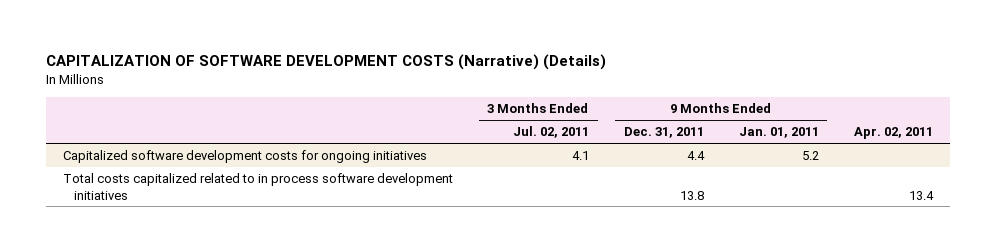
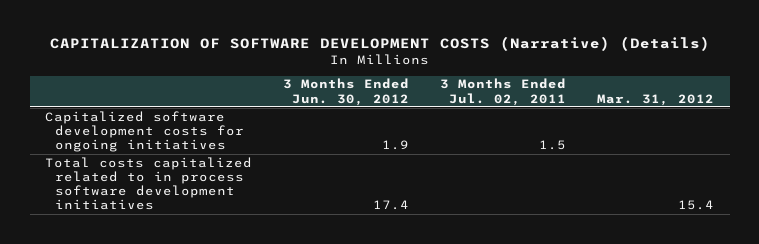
- | 3 Months Ended Jul. 02, 2011 | 9 Months Ended Dec. 31, 2011 | 9 Months Ended Jan. 01, 2011 | Apr. 02, 2011
+ | 3 Months Ended Jun. 30, 2012 | 3 Months Ended Jul. 02, 2011 | Mar. 31, 2012
- Capitalized software development costs for ongoing initiatives | 4.1 | 4.4 | 5.2 |
+ Capitalized software development costs for ongoing initiatives | 1.9 | 1.5 |

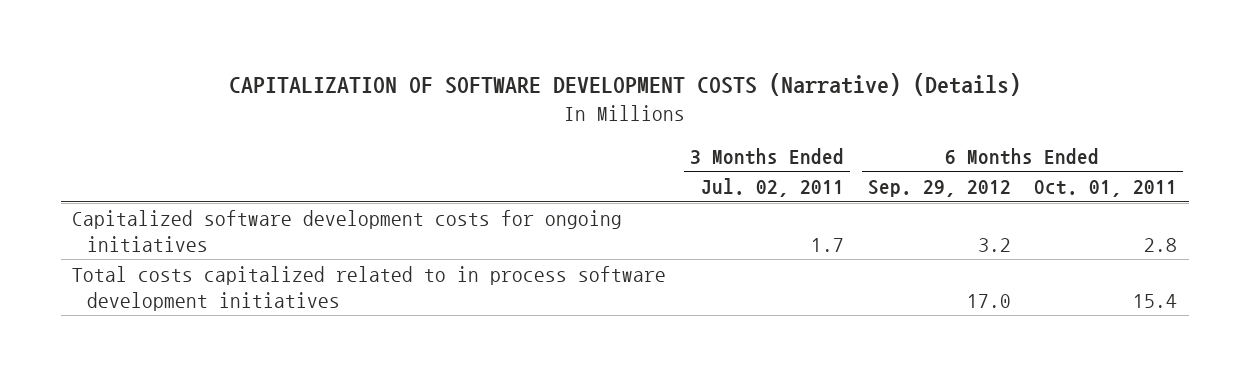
- | 3 Months Ended Jun. 30, 2012 | 3 Months Ended Jul. 02, 2011 | Mar. 31, 2012
+ | 3 Months Ended Jul. 02, 2011 | 6 Months Ended Sep. 29, 2012 | 6 Months Ended Oct. 01, 2011
- Capitalized software development costs for ongoing initiatives | 1.9 | 1.5 |
+ Capitalized software development costs for ongoing initiatives | 1.7 | 3.2 | 2.8

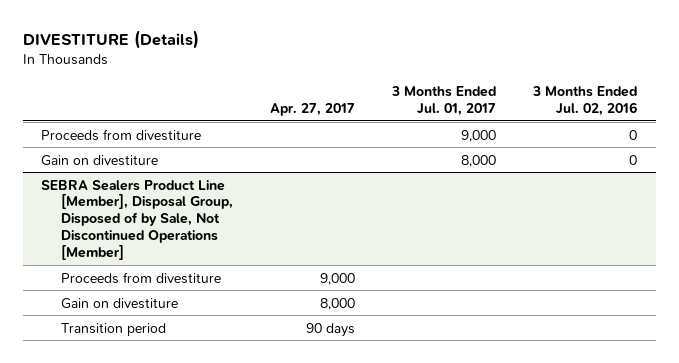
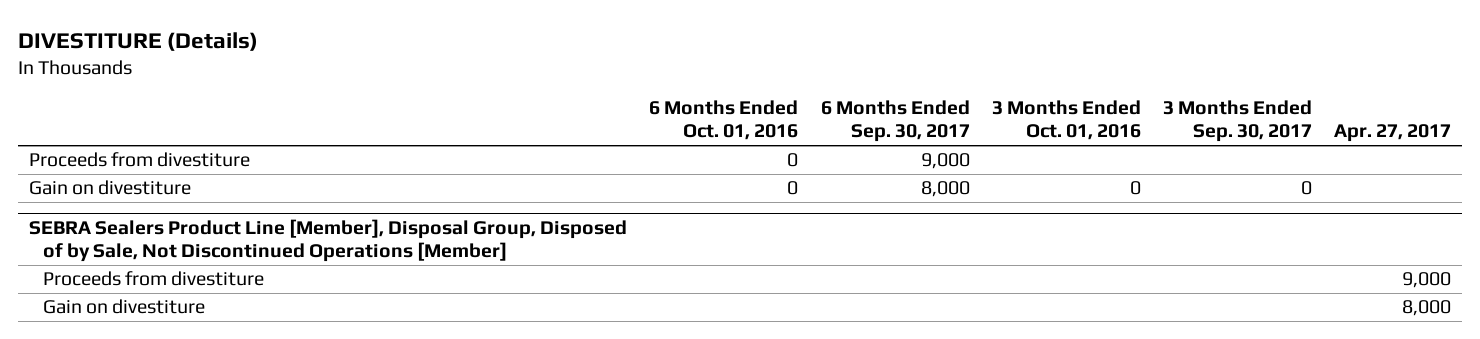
- | Apr. 27, 2017 | 3 Months Ended Jul. 01, 2017 | 3 Months Ended Jul. 02, 2016
+ | 6 Months Ended Oct. 01, 2016 | 6 Months Ended Sep. 30, 2017 | 3 Months Ended Oct. 01, 2016 | 3 Months Ended Sep. 30, 2017 | Apr. 27, 2017
@ SEBRA Sealers Product Line [Member], Disposal Group, Disposed of by Sale, Not Discontinued Operations [Member]
- Transition period | 90 days | |

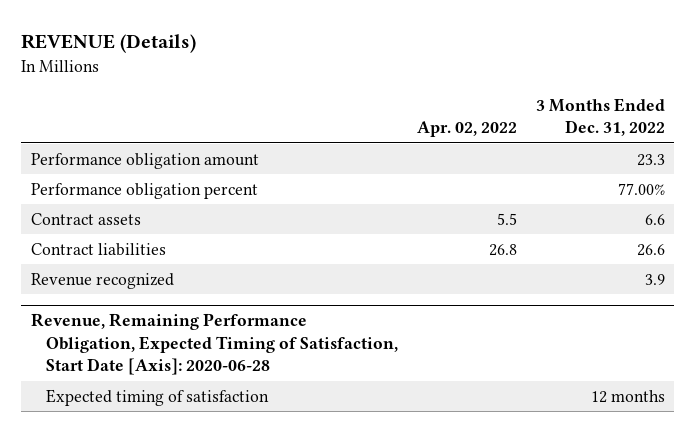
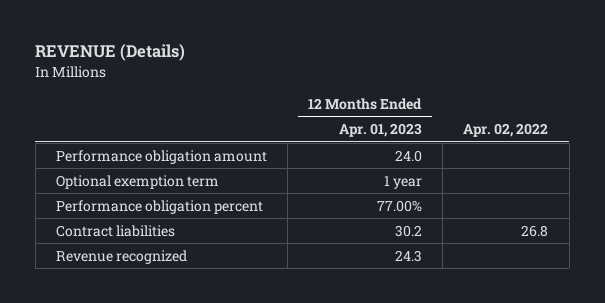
- | Apr. 02, 2022 | 3 Months Ended Dec. 31, 2022
+ | 12 Months Ended Apr. 01, 2023 | Apr. 02, 2022
+ Optional exemption term | 1 year |
- Contract assets | 5.5 | 6.6
- Revenue, Remaining Performance Obligation, Expected Timing of Satisfaction, Start Date [Axis]: 2020-06-28
- Expected timing of satisfaction | | 12 months

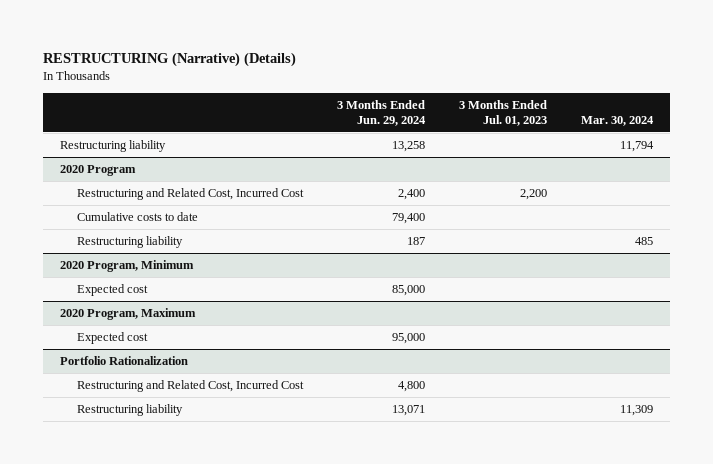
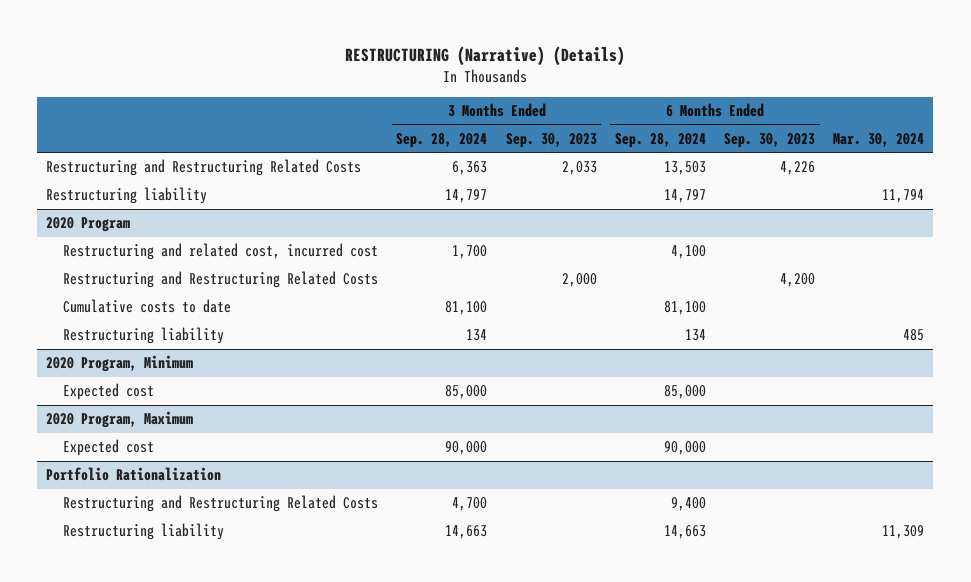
- | 3 Months Ended Jun. 29, 2024 | 3 Months Ended Jul. 01, 2023 | Mar. 30, 2024
+ | 3 Months Ended Sep. 28, 2024 | 3 Months Ended Sep. 30, 2023 | 6 Months Ended Sep. 28, 2024 | 6 Months Ended Sep. 30, 2023 | Mar. 30, 2024
+ Restructuring and Restructuring Related Costs | 6,363 | 2,033 | 13,503 | 4,226 |
@ 2020 Program
- Restructuring and Related Cost, Incurred Cost | 2,400 | 2,200 |
+ Restructuring and related cost, incurred cost | 1,700 | | 4,100 | |
+ Restructuring and Restructuring Related Costs | | 2,000 | | 4,200 |
@ Portfolio Rationalization
- Restructuring and Related Cost, Incurred Cost | 4,800 | |
+ Restructuring and Restructuring Related Costs | 4,700 | | 9,400 | |

